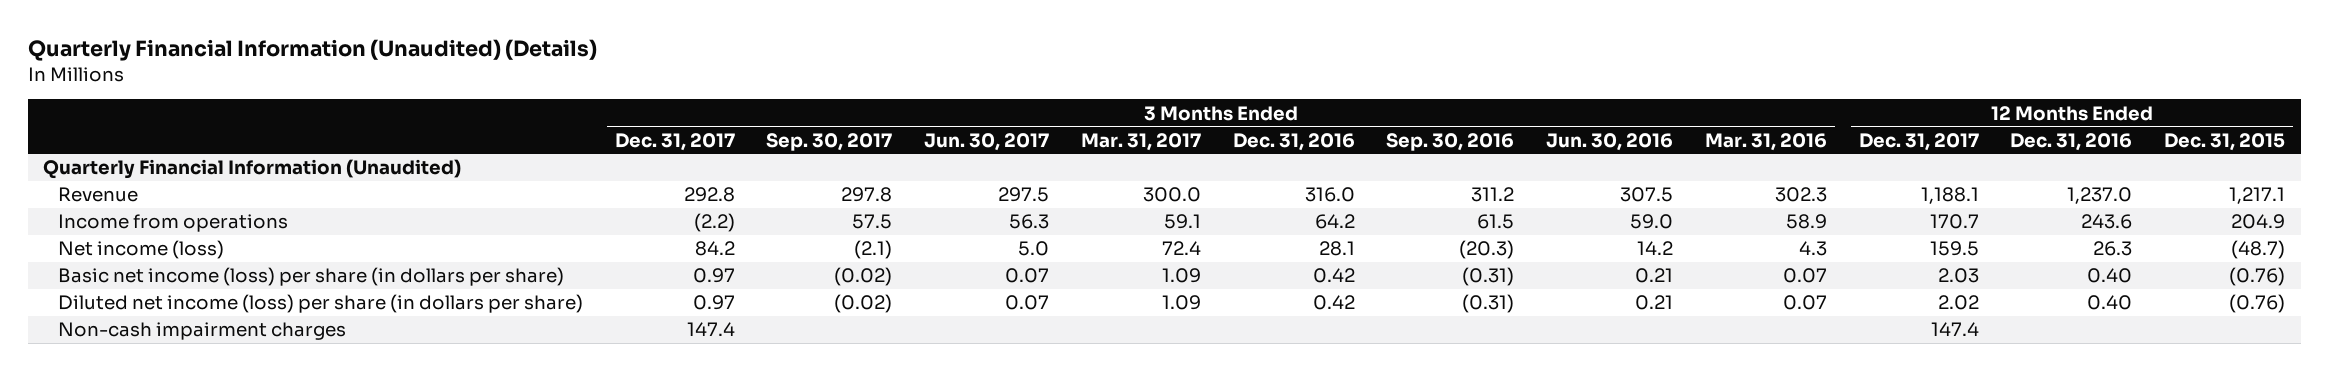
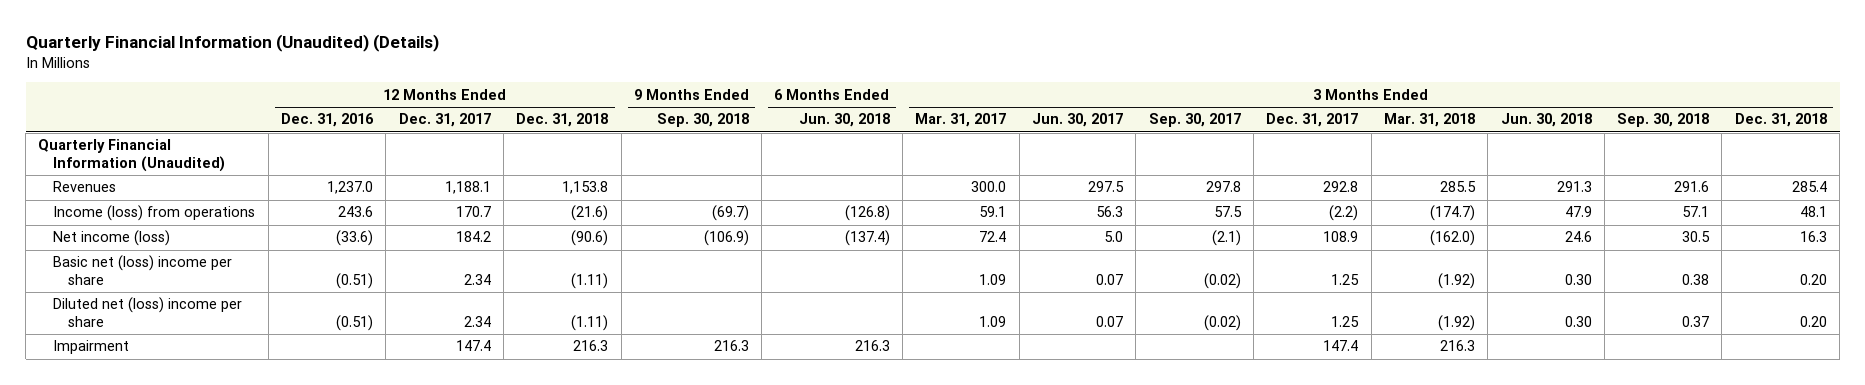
- | 3 Months Ended Dec. 31, 2017 | 3 Months Ended Sep. 30, 2017 | 3 Months Ended Jun. 30, 2017 | 3 Months Ended Mar. 31, 2017 | 3 Months Ended Dec. 31, 2016 | 3 Months Ended Sep. 30, 2016 | 3 Months Ended Jun. 30, 2016 | 3 Months Ended Mar. 31, 2016 | 12 Months Ended Dec. 31, 2017 | 12 Months Ended Dec. 31, 2016 | 12 Months Ended Dec. 31, 2015
+ | 12 Months Ended Dec. 31, 2016 | 12 Months Ended Dec. 31, 2017 | 12 Months Ended Dec. 31, 2018 | 9 Months Ended Sep. 30, 2018 | 6 Months Ended Jun. 30, 2018 | 3 Months Ended Mar. 31, 2017 | 3 Months Ended Jun. 30, 2017 | 3 Months Ended Sep. 30, 2017 | 3 Months Ended Dec. 31, 2017 | 3 Months Ended Mar. 31, 2018 | 3 Months Ended Jun. 30, 2018 | 3 Months Ended Sep. 30, 2018 | 3 Months Ended Dec. 31, 2018
- Revenue | 292.8 | 297.8 | 297.5 | 300.0 | 316.0 | 311.2 | 307.5 | 302.3 | 1,188.1 | 1,237.0 | 1,217.1
- Income from operations | (2.2) | 57.5 | 56.3 | 59.1 | 64.2 | 61.5 | 59.0 | 58.9 | 170.7 | 243.6 | 204.9
- Net income (loss) | 84.2 | (2.1) | 5.0 | 72.4 | 28.1 | (20.3) | 14.2 | 4.3 | 159.5 | 26.3 | (48.7)
- Basic net income (loss) per share (in dollars per share) | 0.97 | (0.02) | 0.07 | 1.09 | 0.42 | (0.31) | 0.21 | 0.07 | 2.03 | 0.40 | (0.76)
- Diluted net income (loss) per share (in dollars per share) | 0.97 | (0.02) | 0.07 | 1.09 | 0.42 | (0.31) | 0.21 | 0.07 | 2.02 | 0.40 | (0.76)
- Non-cash impairment charges | 147.4 | | | | | | | | 147.4 | |
+ Revenues | 1,237.0 | 1,188.1 | 1,153.8 | | | 300.0 | 297.5 | 297.8 | 292.8 | 285.5 | 291.3 | 291.6 | 285.4
+ Income (loss) from operations | 243.6 | 170.7 | (21.6) | (69.7) | (126.8) | 59.1 | 56.3 | 57.5 | (2.2) | (174.7) | 47.9 | 57.1 | 48.1
+ Net income (loss) | (33.6) | 184.2 | (90.6) | (106.9) | (137.4) | 72.4 | 5.0 | (2.1) | 108.9 | (162.0) | 24.6 | 30.5 | 16.3
+ Basic net (loss) income per share | (0.51) | 2.34 | (1.11) | | | 1.09 | 0.07 | (0.02) | 1.25 | (1.92) | 0.30 | 0.38 | 0.20
+ Diluted net (loss) income per share | (0.51) | 2.34 | (1.11) | | | 1.09 | 0.07 | (0.02) | 1.25 | (1.92) | 0.30 | 0.37 | 0.20
+ Impairment | | 147.4 | 216.3 | 216.3 | 216.3 | | | | 147.4 | 216.3 | | |

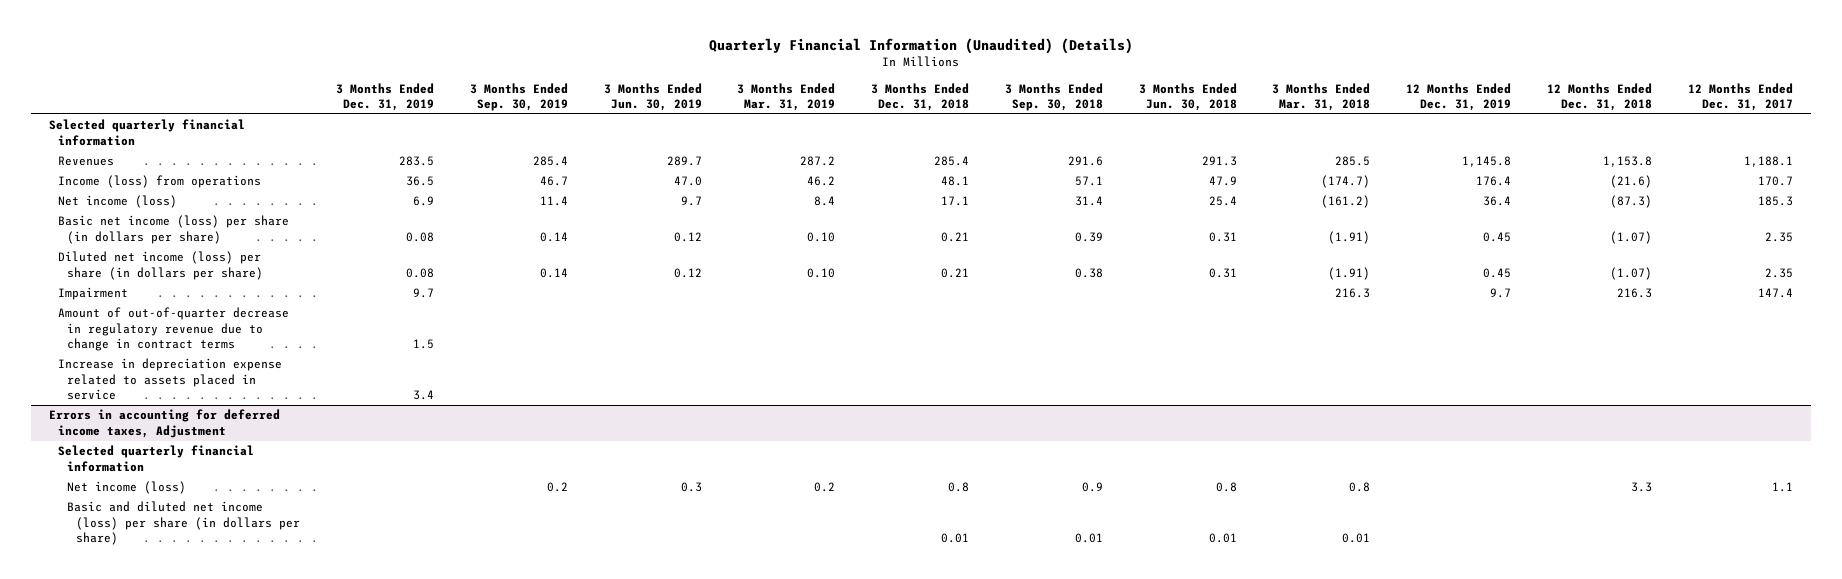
- | 12 Months Ended Dec. 31, 2016 | 12 Months Ended Dec. 31, 2017 | 12 Months Ended Dec. 31, 2018 | 9 Months Ended Sep. 30, 2018 | 6 Months Ended Jun. 30, 2018 | 3 Months Ended Mar. 31, 2017 | 3 Months Ended Jun. 30, 2017 | 3 Months Ended Sep. 30, 2017 | 3 Months Ended Dec. 31, 2017 | 3 Months Ended Mar. 31, 2018 | 3 Months Ended Jun. 30, 2018 | 3 Months Ended Sep. 30, 2018 | 3 Months Ended Dec. 31, 2018
+ | 3 Months Ended Dec. 31, 2019 | 3 Months Ended Sep. 30, 2019 | 3 Months Ended Jun. 30, 2019 | 3 Months Ended Mar. 31, 2019 | 3 Months Ended Dec. 31, 2018 | 3 Months Ended Sep. 30, 2018 | 3 Months Ended Jun. 30, 2018 | 3 Months Ended Mar. 31, 2018 | 12 Months Ended Dec. 31, 2019 | 12 Months Ended Dec. 31, 2018 | 12 Months Ended Dec. 31, 2017
- Quarterly Financial Information (Unaudited)
+ Selected quarterly financial information
- Net income (loss) | (33.6) | 184.2 | (90.6) | (106.9) | (137.4) | 72.4 | 5.0 | (2.1) | 108.9 | (162.0) | 24.6 | 30.5 | 16.3
- Basic net (loss) income per share | (0.51) | 2.34 | (1.11) | | | 1.09 | 0.07 | (0.02) | 1.25 | (1.92) | 0.30 | 0.38 | 0.20
- Diluted net (loss) income per share | (0.51) | 2.34 | (1.11) | | | 1.09 | 0.07 | (0.02) | 1.25 | (1.92) | 0.30 | 0.37 | 0.20
+ Net income (loss) | 6.9 | 11.4 | 9.7 | 8.4 | 17.1 | 31.4 | 25.4 | (161.2) | 36.4 | (87.3) | 185.3
+ Basic net income (loss) per share (in dollars per share) | 0.08 | 0.14 | 0.12 | 0.10 | 0.21 | 0.39 | 0.31 | (1.91) | 0.45 | (1.07) | 2.35
+ Diluted net income (loss) per share (in dollars per share) | 0.08 | 0.14 | 0.12 | 0.10 | 0.21 | 0.38 | 0.31 | (1.91) | 0.45 | (1.07) | 2.35
+ Amount of out-of-quarter decrease in regulatory revenue due to change in contract terms | 1.5 | | | | | | | | | |
+ Increase in depreciation expense related to assets placed in service | 3.4 | | | | | | | | | |
+ Errors in accounting for deferred income taxes, Adjustment
+ Selected quarterly financial information
+ Net income (loss) | | 0.2 | 0.3 | 0.2 | 0.8 | 0.9 | 0.8 | 0.8 | | 3.3 | 1.1
+ Basic and diluted net income (loss) per share (in dollars per share) | | | | | 0.01 | 0.01 | 0.01 | 0.01 | | |

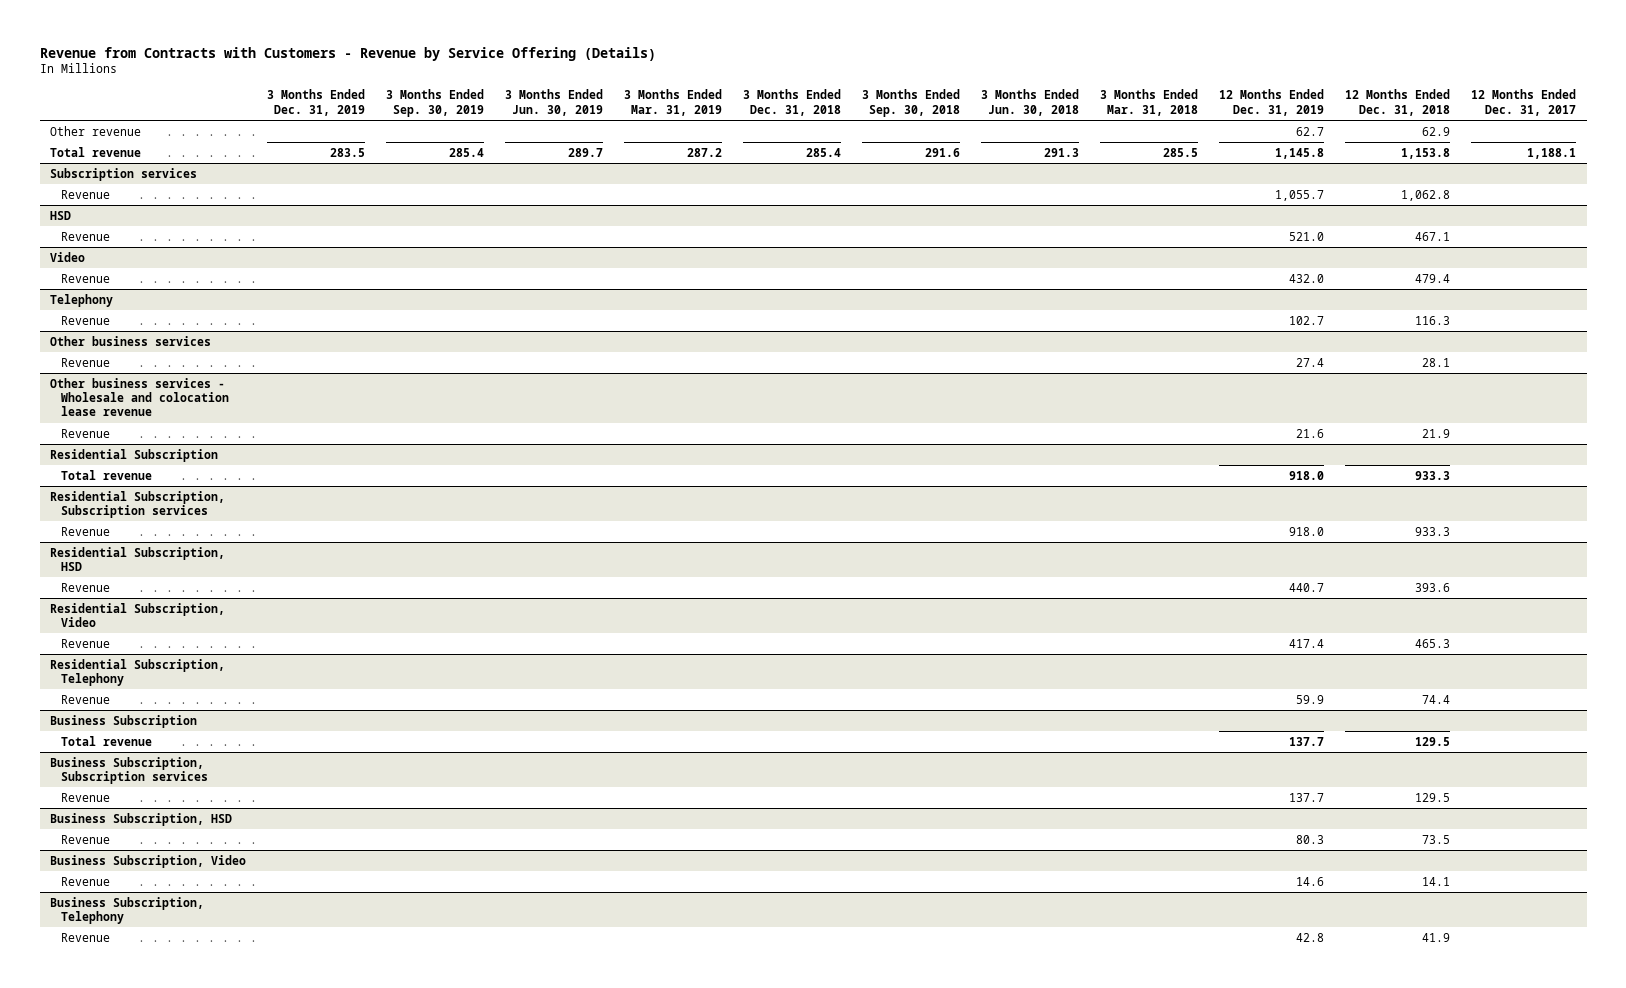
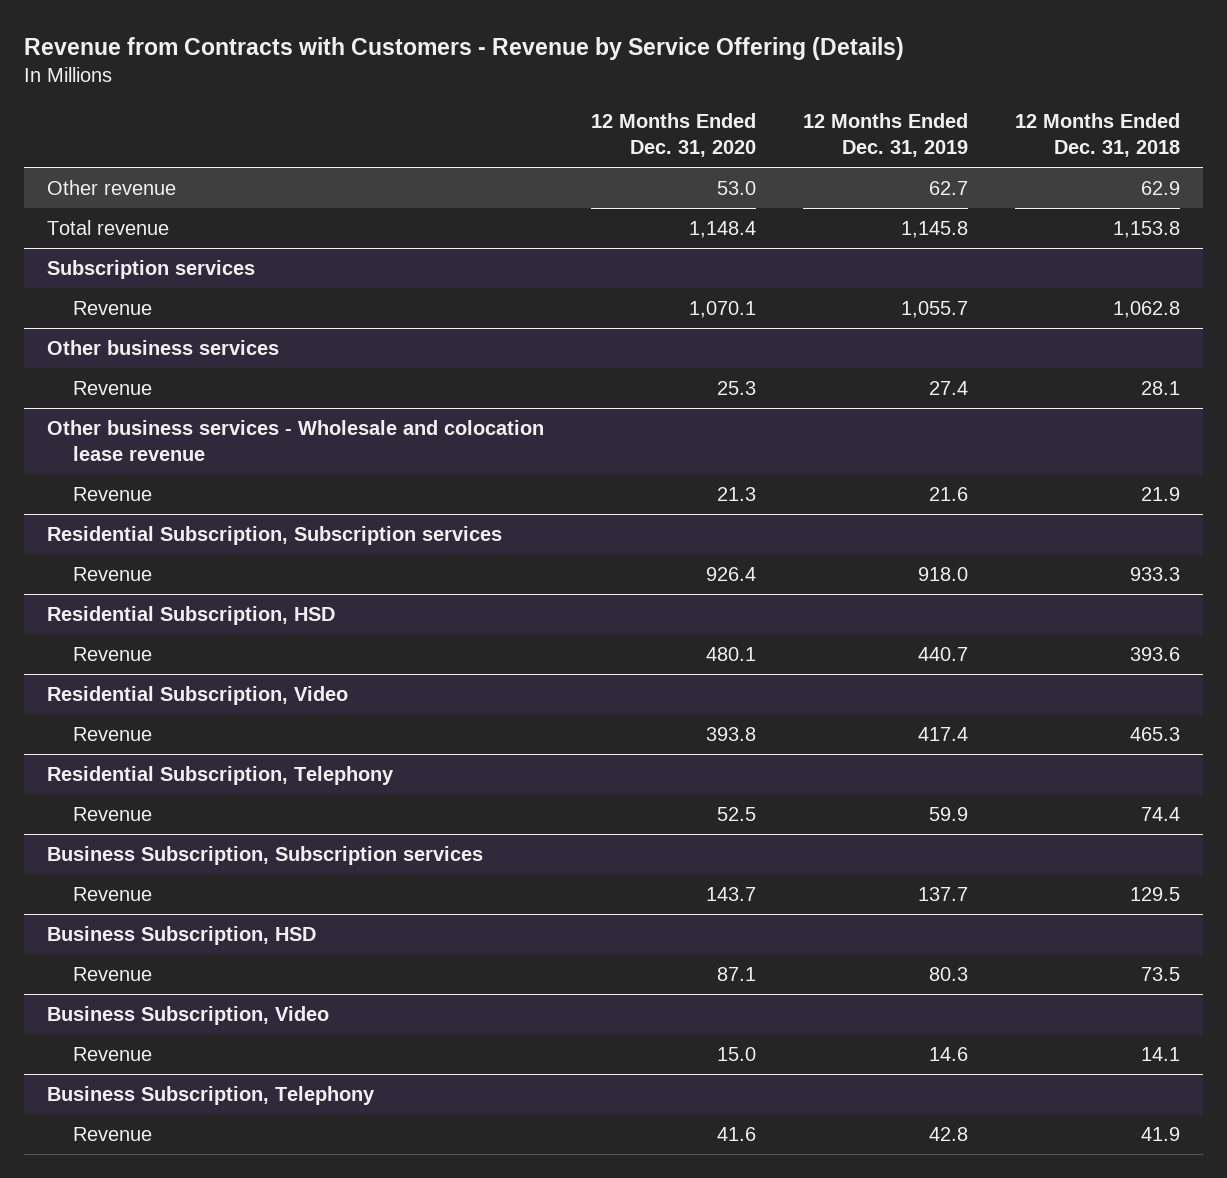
- | 3 Months Ended Dec. 31, 2019 | 3 Months Ended Sep. 30, 2019 | 3 Months Ended Jun. 30, 2019 | 3 Months Ended Mar. 31, 2019 | 3 Months Ended Dec. 31, 2018 | 3 Months Ended Sep. 30, 2018 | 3 Months Ended Jun. 30, 2018 | 3 Months Ended Mar. 31, 2018 | 12 Months Ended Dec. 31, 2019 | 12 Months Ended Dec. 31, 2018 | 12 Months Ended Dec. 31, 2017
+ | 12 Months Ended Dec. 31, 2020 | 12 Months Ended Dec. 31, 2019 | 12 Months Ended Dec. 31, 2018
- HSD
- Revenue | | | | | | | | | 521.0 | 467.1 |
- Video
- Revenue | | | | | | | | | 432.0 | 479.4 |
- Telephony
- Revenue | | | | | | | | | 102.7 | 116.3 |
- Residential Subscription
- Total revenue | | | | | | | | | 918.0 | 933.3 |
- Business Subscription
- Total revenue | | | | | | | | | 137.7 | 129.5 |

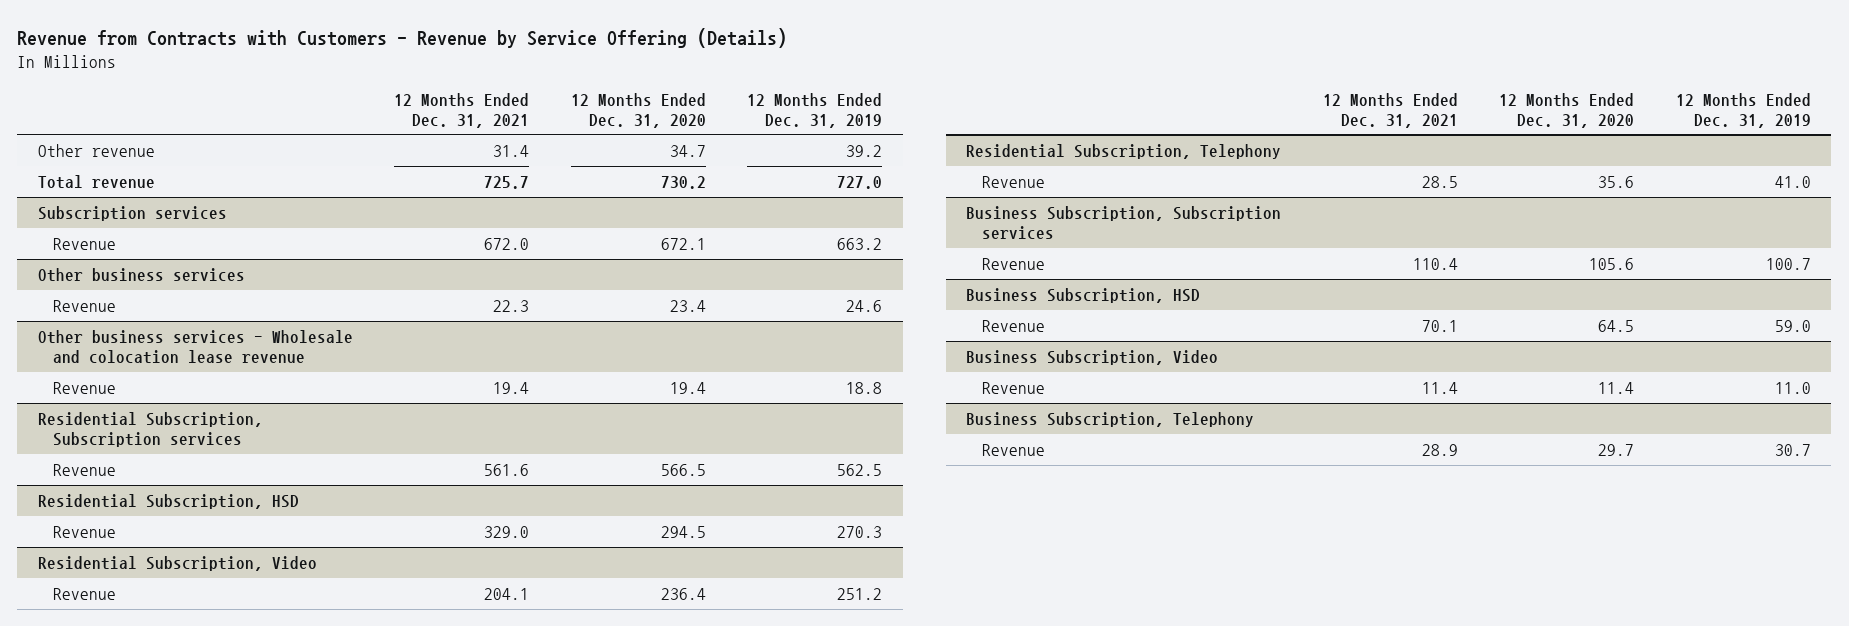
- | 12 Months Ended Dec. 31, 2020 | 12 Months Ended Dec. 31, 2019 | 12 Months Ended Dec. 31, 2018
+ | 12 Months Ended Dec. 31, 2021 | 12 Months Ended Dec. 31, 2020 | 12 Months Ended Dec. 31, 2019
- Other revenue | 53.0 | 62.7 | 62.9
- Total revenue | 1,148.4 | 1,145.8 | 1,153.8
+ Other revenue | 31.4 | 34.7 | 39.2
+ Total revenue | 725.7 | 730.2 | 727.0
@ Subscription services
- Revenue | 1,070.1 | 1,055.7 | 1,062.8
+ Revenue | 672.0 | 672.1 | 663.2
@ Other business services
- Revenue | 25.3 | 27.4 | 28.1
+ Revenue | 22.3 | 23.4 | 24.6
@ Other business services - Wholesale and colocation lease revenue
- Revenue | 21.3 | 21.6 | 21.9
+ Revenue | 19.4 | 19.4 | 18.8
@ Residential Subscription, Subscription services
- Revenue | 926.4 | 918.0 | 933.3
+ Revenue | 561.6 | 566.5 | 562.5
@ Residential Subscription, HSD
- Revenue | 480.1 | 440.7 | 393.6
+ Revenue | 329.0 | 294.5 | 270.3
@ Residential Subscription, Video
- Revenue | 393.8 | 417.4 | 465.3
+ Revenue | 204.1 | 236.4 | 251.2
@ Residential Subscription, Telephony
- Revenue | 52.5 | 59.9 | 74.4
+ Revenue | 28.5 | 35.6 | 41.0
@ Business Subscription, Subscription services
- Revenue | 143.7 | 137.7 | 129.5
+ Revenue | 110.4 | 105.6 | 100.7
@ Business Subscription, HSD
- Revenue | 87.1 | 80.3 | 73.5
+ Revenue | 70.1 | 64.5 | 59.0
@ Business Subscription, Video
- Revenue | 15.0 | 14.6 | 14.1
+ Revenue | 11.4 | 11.4 | 11.0
@ Business Subscription, Telephony
- Revenue | 41.6 | 42.8 | 41.9
+ Revenue | 28.9 | 29.7 | 30.7

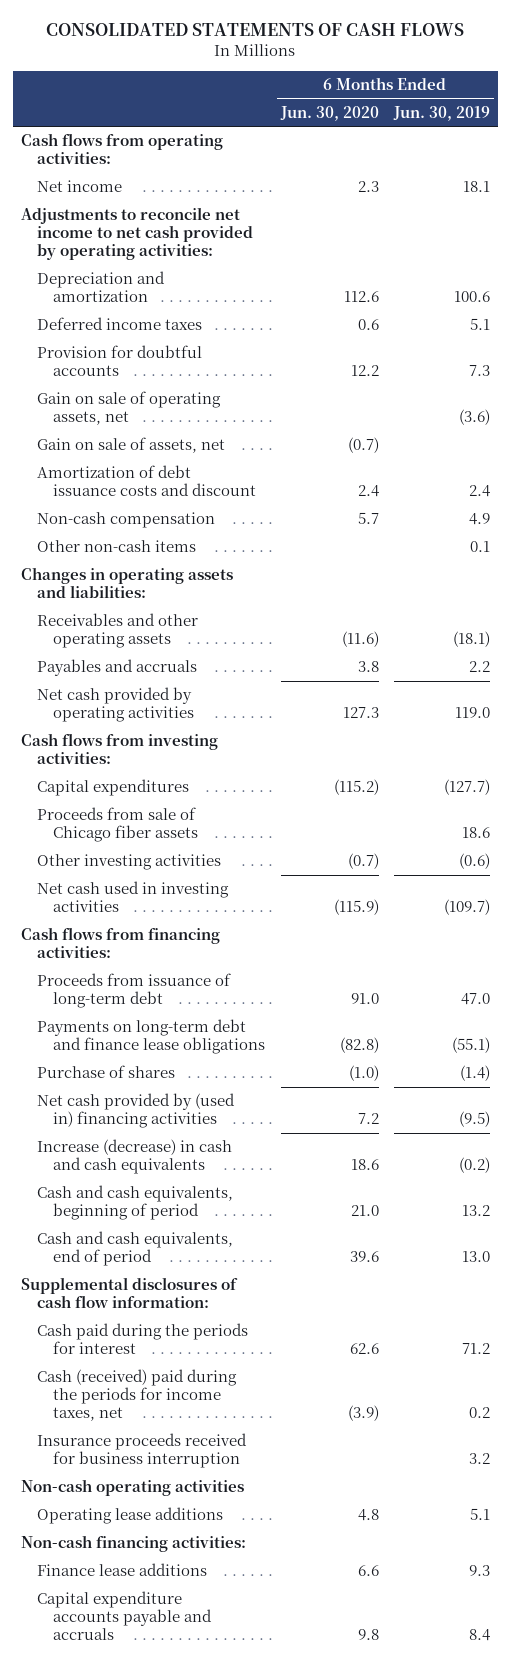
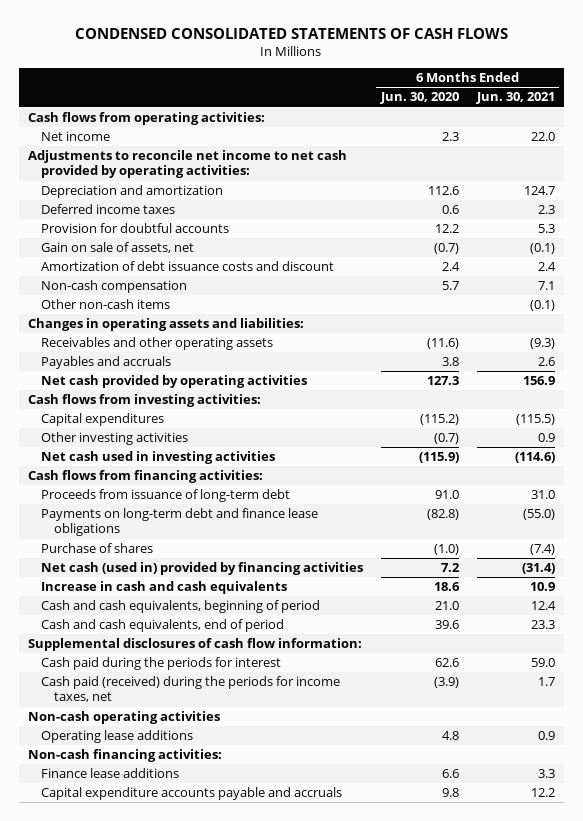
- CONSOLIDATED STATEMENTS OF CASH FLOWS
+ CONDENSED CONSOLIDATED STATEMENTS OF CASH FLOWS
- | 6 Months Ended Jun. 30, 2020 | 6 Months Ended Jun. 30, 2019
+ | 6 Months Ended Jun. 30, 2020 | 6 Months Ended Jun. 30, 2021
- Gain on sale of operating assets, net | | (3.6)
- Proceeds from sale of Chicago fiber assets | | 18.6
- Net cash provided by (used in) financing activities | 7.2 | (9.5)
- Increase (decrease) in cash and cash equivalents | 18.6 | (0.2)
+ Net cash (used in) provided by financing activities | 7.2 | (31.4)
+ Increase in cash and cash equivalents | 18.6 | 10.9
- Cash (received) paid during the periods for income taxes, net | (3.9) | 0.2
- Insurance proceeds received for business interruption | | 3.2
+ Cash paid (received) during the periods for income taxes, net | (3.9) | 1.7

